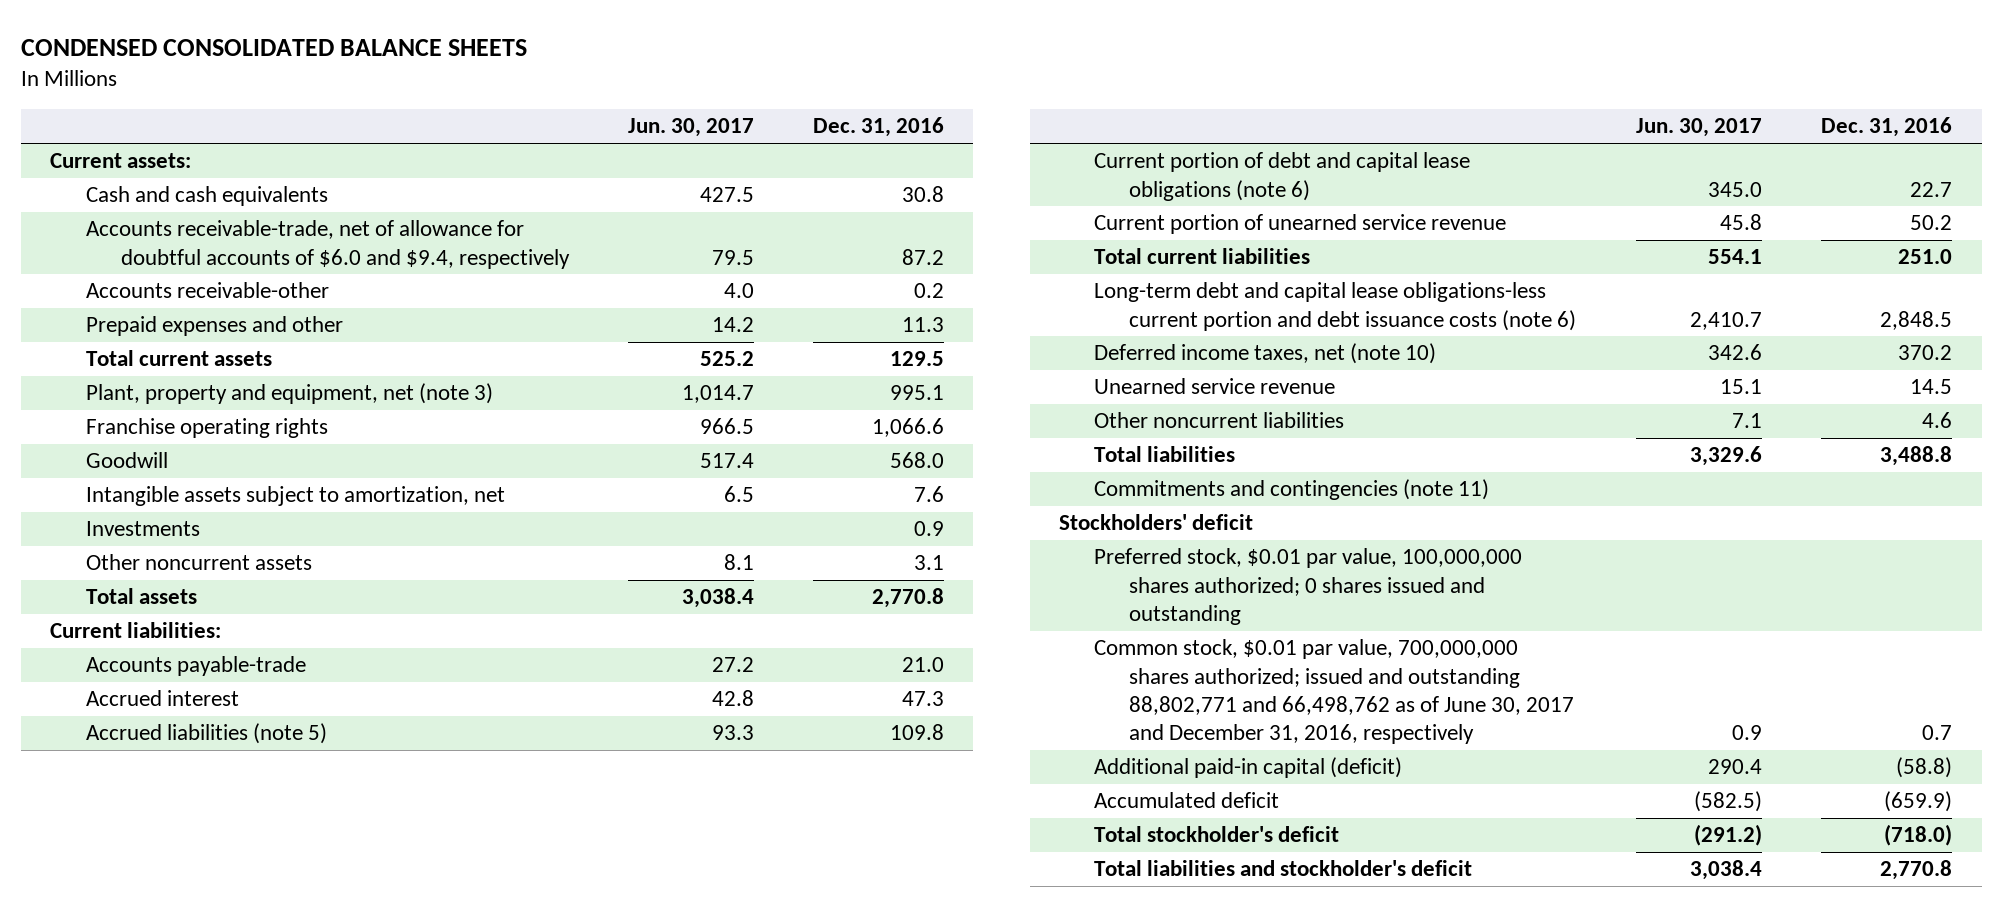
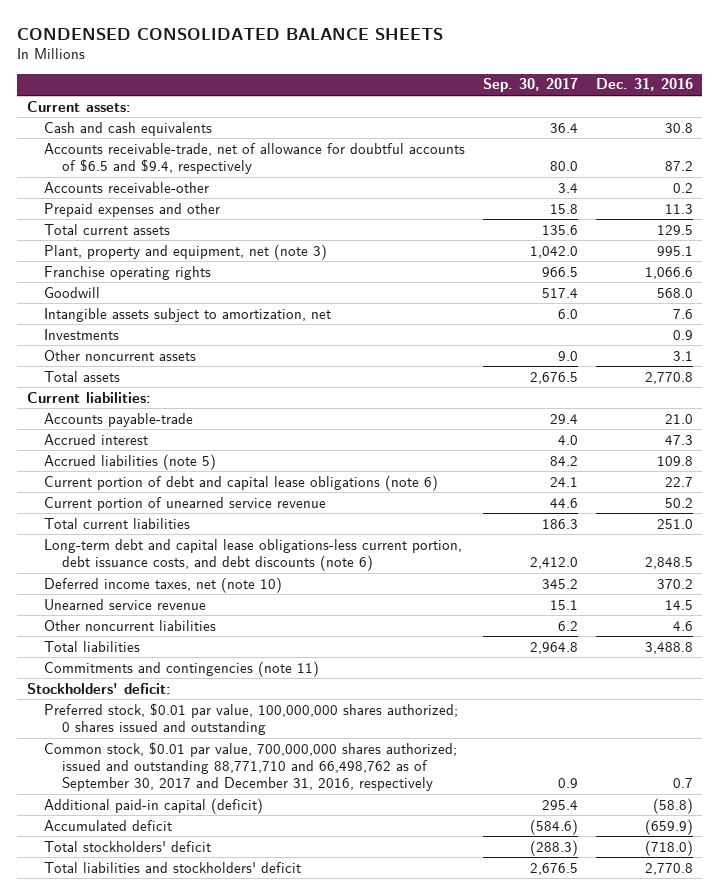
- | Jun. 30, 2017 | Dec. 31, 2016
+ | Sep. 30, 2017 | Dec. 31, 2016
- Accounts receivable-trade, net of allowance for doubtful accounts of $6.0 and $9.4, respectively | 79.5 | 87.2
+ Accounts receivable-trade, net of allowance for doubtful accounts of $6.5 and $9.4, respectively | 80.0 | 87.2
- Long-term debt and capital lease obligations-less current portion and debt issuance costs (note 6) | 2,410.7 | 2,848.5
+ Long-term debt and capital lease obligations-less current portion, debt issuance costs, and debt discounts (note 6) | 2,412.0 | 2,848.5
- Stockholders' deficit
+ Stockholders' deficit:
- Common stock, $0.01 par value, 700,000,000 shares authorized; issued and outstanding 88,802,771 and 66,498,762 as of June 30, 2017 and December 31, 2016, respectively | 0.9 | 0.7
+ Common stock, $0.01 par value, 700,000,000 shares authorized; issued and outstanding 88,771,710 and 66,498,762 as of September 30, 2017 and December 31, 2016, respectively | 0.9 | 0.7
- Total stockholder's deficit | (291.2) | (718.0)
- Total liabilities and stockholder's deficit | 3,038.4 | 2,770.8
+ Total stockholders' deficit | (288.3) | (718.0)
+ Total liabilities and stockholders' deficit | 2,676.5 | 2,770.8

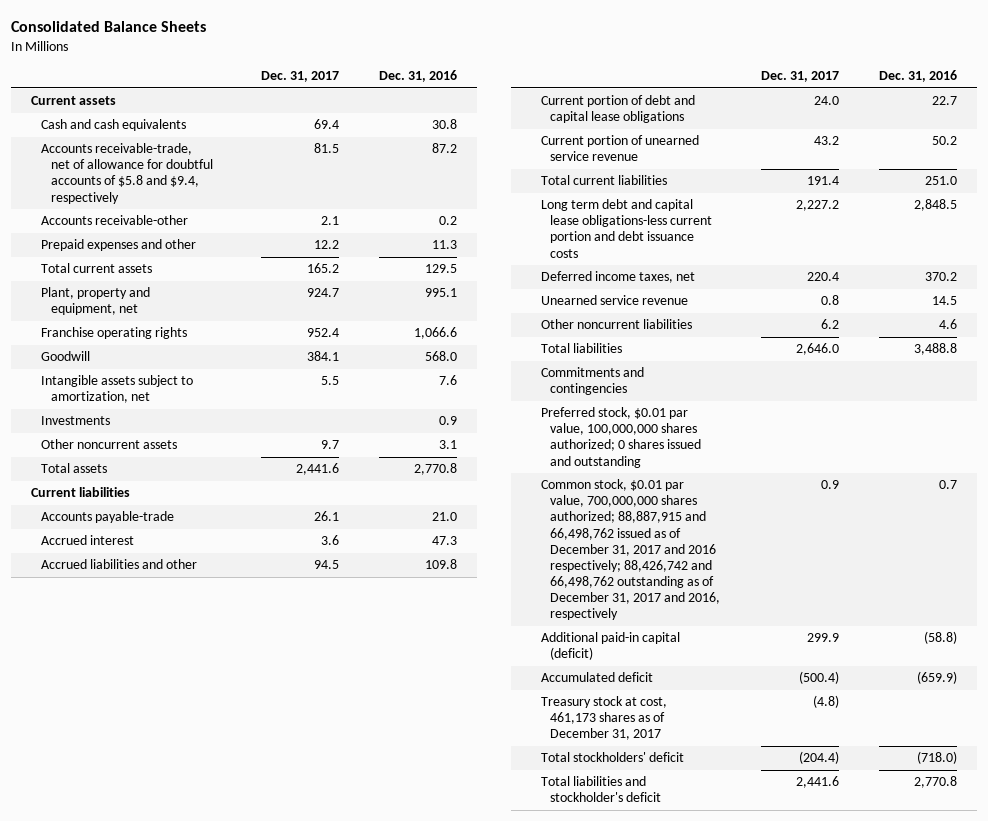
- CONDENSED CONSOLIDATED BALANCE SHEETS
+ Consolidated Balance Sheets
- | Sep. 30, 2017 | Dec. 31, 2016
+ | Dec. 31, 2017 | Dec. 31, 2016
- Current assets:
+ Current assets
- Accounts receivable-trade, net of allowance for doubtful accounts of $6.5 and $9.4, respectively | 80.0 | 87.2
+ Accounts receivable-trade, net of allowance for doubtful accounts of $5.8 and $9.4, respectively | 81.5 | 87.2
- Plant, property and equipment, net (note 3) | 1,042.0 | 995.1
+ Plant, property and equipment, net | 924.7 | 995.1
- Current liabilities:
+ Current liabilities
- Accrued liabilities (note 5) | 84.2 | 109.8
- Current portion of debt and capital lease obligations (note 6) | 24.1 | 22.7
+ Accrued liabilities and other | 94.5 | 109.8
+ Current portion of debt and capital lease obligations | 24.0 | 22.7
- Long-term debt and capital lease obligations-less current portion, debt issuance costs, and debt discounts (note 6) | 2,412.0 | 2,848.5
- Deferred income taxes, net (note 10) | 345.2 | 370.2
+ Long term debt and capital lease obligations-less current portion and debt issuance costs | 2,227.2 | 2,848.5
+ Deferred income taxes, net | 220.4 | 370.2
- Commitments and contingencies (note 11)
- Stockholders' deficit:
+ Commitments and contingencies
- Common stock, $0.01 par value, 700,000,000 shares authorized; issued and outstanding 88,771,710 and 66,498,762 as of September 30, 2017 and December 31, 2016, respectively | 0.9 | 0.7
+ Common stock, $0.01 par value, 700,000,000 shares authorized; 88,887,915 and 66,498,762 issued as of December 31, 2017 and 2016 respectively; 88,426,742 and 66,498,762 outstanding as of December 31, 2017 and 2016, respectively | 0.9 | 0.7
+ Treasury stock at cost, 461,173 shares as of December 31, 2017 | (4.8) |
- Total liabilities and stockholders' deficit | 2,676.5 | 2,770.8
+ Total liabilities and stockholder's deficit | 2,441.6 | 2,770.8

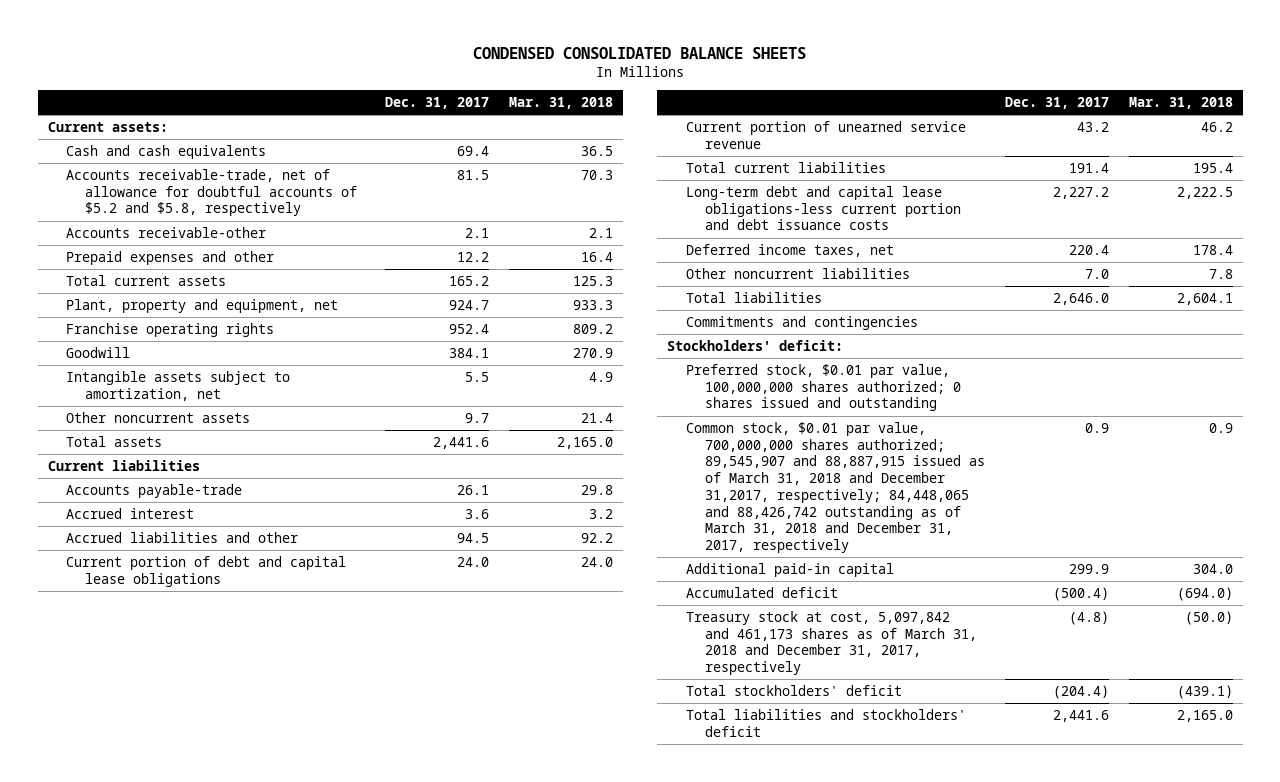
- Consolidated Balance Sheets
+ CONDENSED CONSOLIDATED BALANCE SHEETS
- | Dec. 31, 2017 | Dec. 31, 2016
+ | Dec. 31, 2017 | Mar. 31, 2018
- Current assets
+ Current assets:
- Accounts receivable-trade, net of allowance for doubtful accounts of $5.8 and $9.4, respectively | 81.5 | 87.2
+ Accounts receivable-trade, net of allowance for doubtful accounts of $5.2 and $5.8, respectively | 81.5 | 70.3
- Investments | | 0.9
- Long term debt and capital lease obligations-less current portion and debt issuance costs | 2,227.2 | 2,848.5
+ Long-term debt and capital lease obligations-less current portion and debt issuance costs | 2,227.2 | 2,222.5
- Unearned service revenue | 0.8 | 14.5
- Other noncurrent liabilities | 6.2 | 4.6
+ Other noncurrent liabilities | 7.0 | 7.8
+ Stockholders' deficit:
- Common stock, $0.01 par value, 700,000,000 shares authorized; 88,887,915 and 66,498,762 issued as of December 31, 2017 and 2016 respectively; 88,426,742 and 66,498,762 outstanding as of December 31, 2017 and 2016, respectively | 0.9 | 0.7
- Additional paid-in capital (deficit) | 299.9 | (58.8)
+ Common stock, $0.01 par value, 700,000,000 shares authorized; 89,545,907 and 88,887,915 issued as of March 31, 2018 and December 31,2017, respectively; 84,448,065 and 88,426,742 outstanding as of March 31, 2018 and December 31, 2017, respectively | 0.9 | 0.9
+ Additional paid-in capital | 299.9 | 304.0
- Treasury stock at cost, 461,173 shares as of December 31, 2017 | (4.8) |
+ Treasury stock at cost, 5,097,842 and 461,173 shares as of March 31, 2018 and December 31, 2017, respectively | (4.8) | (50.0)
- Total liabilities and stockholder's deficit | 2,441.6 | 2,770.8
+ Total liabilities and stockholders' deficit | 2,441.6 | 2,165.0

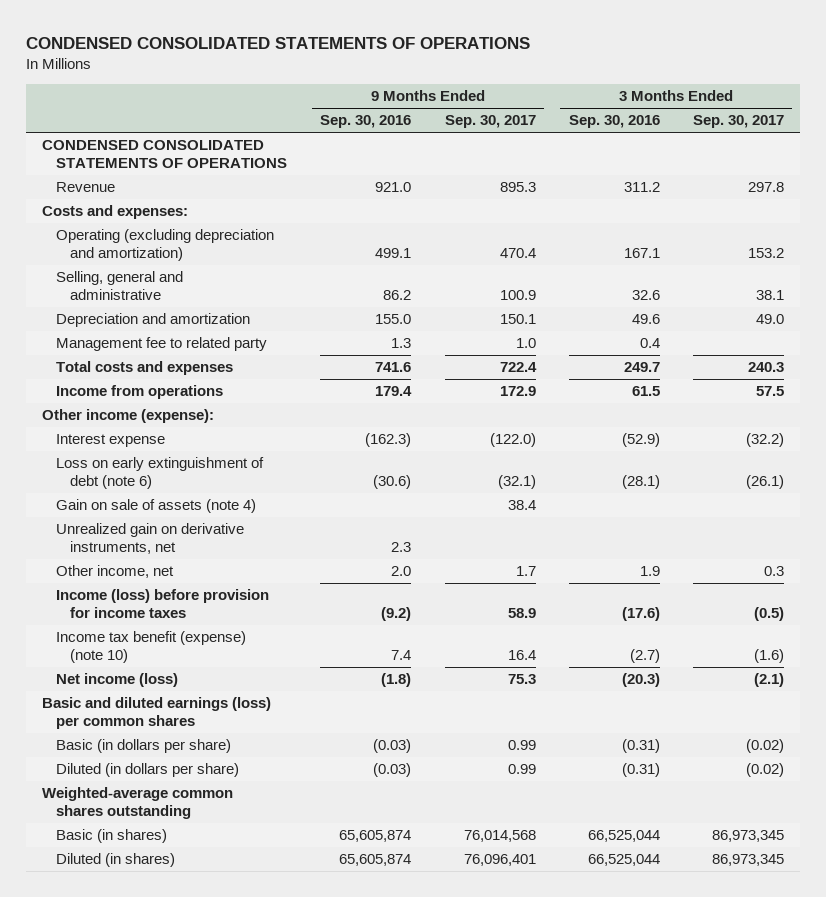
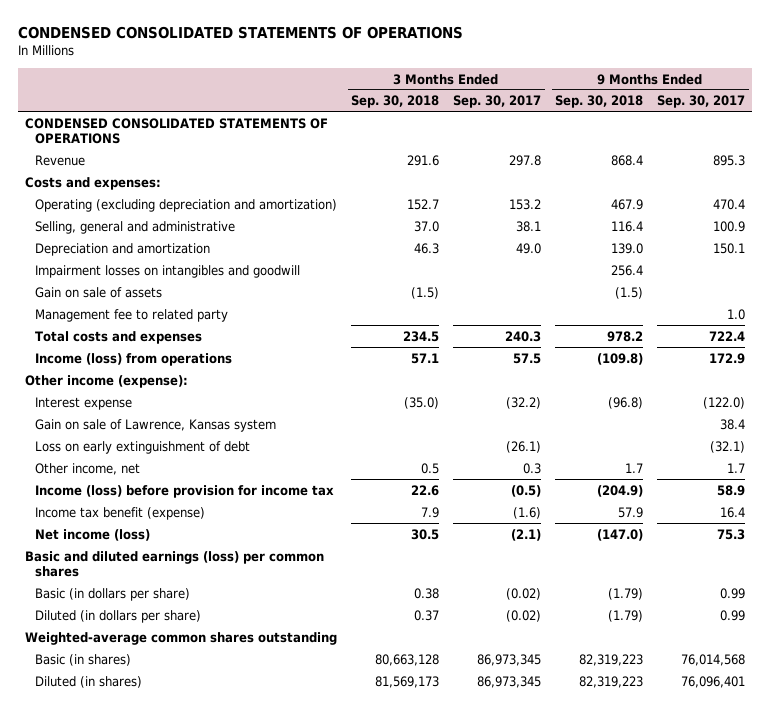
- | 9 Months Ended Sep. 30, 2016 | 9 Months Ended Sep. 30, 2017 | 3 Months Ended Sep. 30, 2016 | 3 Months Ended Sep. 30, 2017
+ | 3 Months Ended Sep. 30, 2018 | 3 Months Ended Sep. 30, 2017 | 9 Months Ended Sep. 30, 2018 | 9 Months Ended Sep. 30, 2017
+ Impairment losses on intangibles and goodwill | | | 256.4 |
+ Gain on sale of assets | (1.5) | | (1.5) |
- Income from operations | 179.4 | 172.9 | 61.5 | 57.5
+ Income (loss) from operations | 57.1 | 57.5 | (109.8) | 172.9
- Loss on early extinguishment of debt (note 6) | (30.6) | (32.1) | (28.1) | (26.1)
- Gain on sale of assets (note 4) | | 38.4 | |
- Unrealized gain on derivative instruments, net | 2.3 | | |
+ Gain on sale of Lawrence, Kansas system | | | | 38.4
+ Loss on early extinguishment of debt | | (26.1) | | (32.1)
- Income (loss) before provision for income taxes | (9.2) | 58.9 | (17.6) | (0.5)
- Income tax benefit (expense) (note 10) | 7.4 | 16.4 | (2.7) | (1.6)
+ Income (loss) before provision for income tax | 22.6 | (0.5) | (204.9) | 58.9
+ Income tax benefit (expense) | 7.9 | (1.6) | 57.9 | 16.4

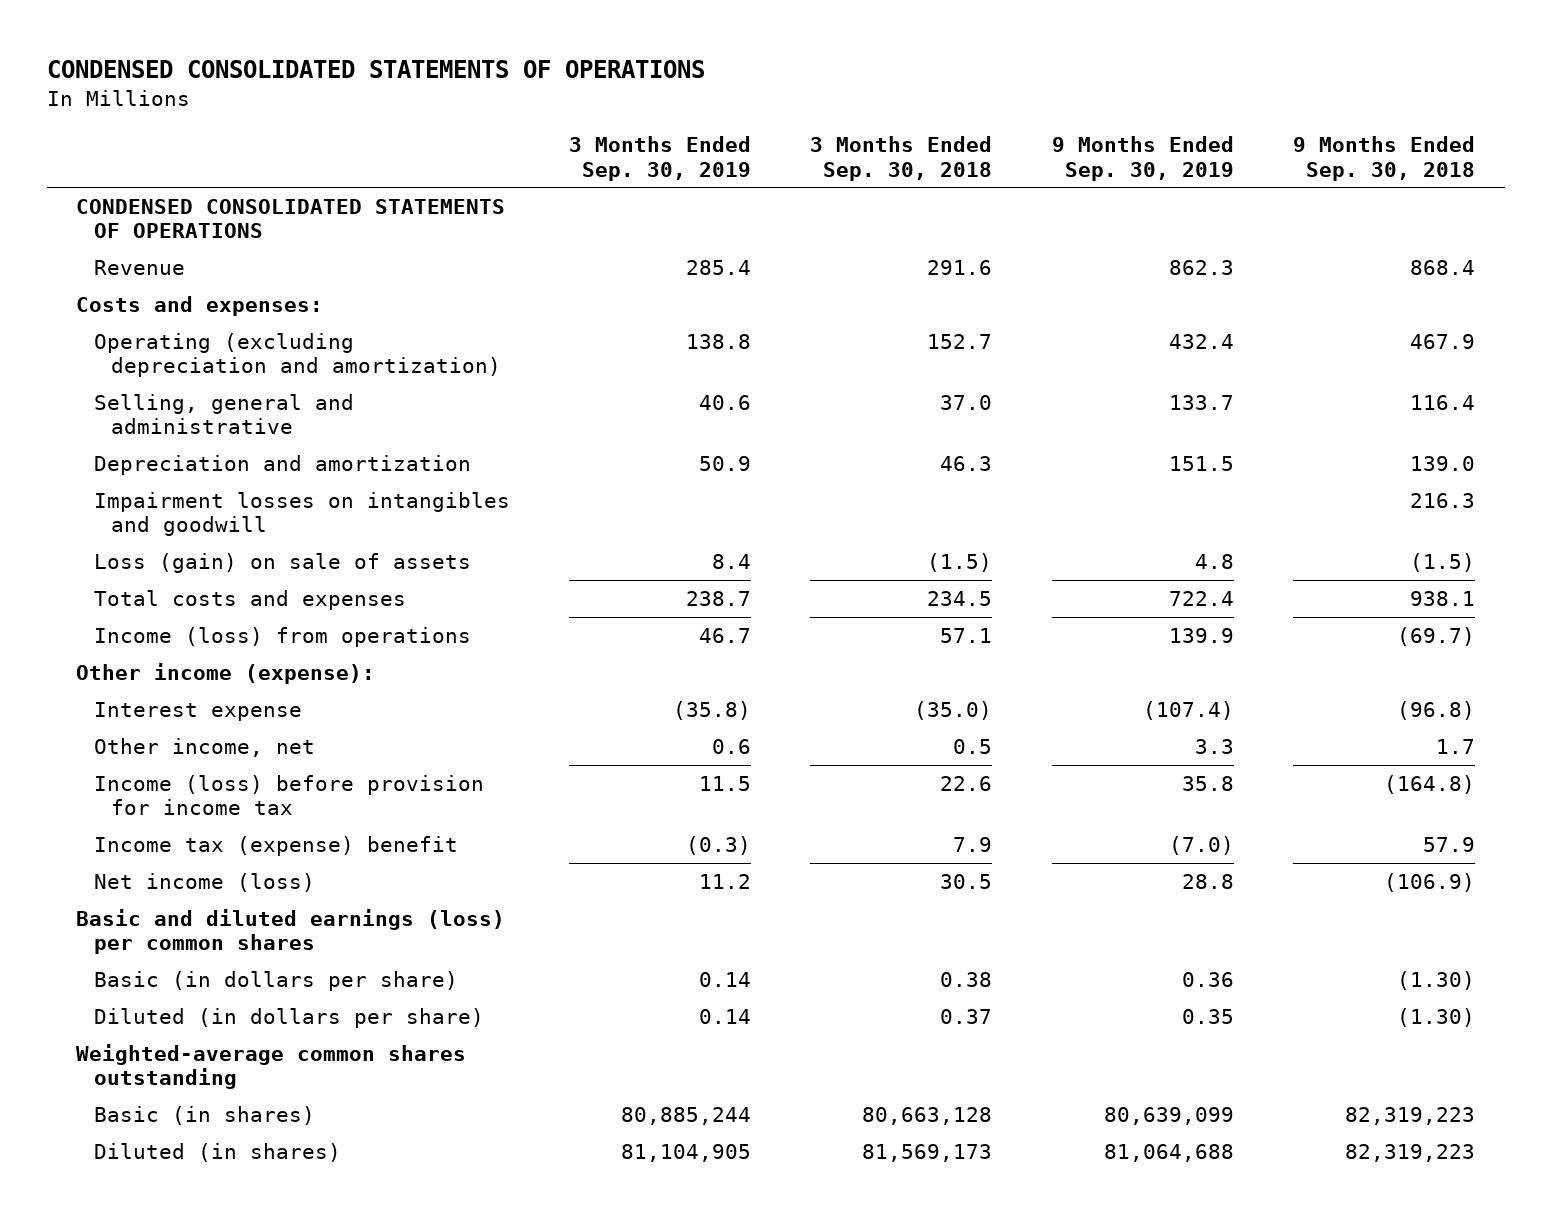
- | 3 Months Ended Sep. 30, 2018 | 3 Months Ended Sep. 30, 2017 | 9 Months Ended Sep. 30, 2018 | 9 Months Ended Sep. 30, 2017
+ | 3 Months Ended Sep. 30, 2019 | 3 Months Ended Sep. 30, 2018 | 9 Months Ended Sep. 30, 2019 | 9 Months Ended Sep. 30, 2018
- Impairment losses on intangibles and goodwill | | | 256.4 |
- Gain on sale of assets | (1.5) | | (1.5) |
- Management fee to related party | | | | 1.0
- Total costs and expenses | 234.5 | 240.3 | 978.2 | 722.4
- Income (loss) from operations | 57.1 | 57.5 | (109.8) | 172.9
+ Impairment losses on intangibles and goodwill | | | | 216.3
+ Loss (gain) on sale of assets | 8.4 | (1.5) | 4.8 | (1.5)
+ Total costs and expenses | 238.7 | 234.5 | 722.4 | 938.1
+ Income (loss) from operations | 46.7 | 57.1 | 139.9 | (69.7)
- Gain on sale of Lawrence, Kansas system | | | | 38.4
- Loss on early extinguishment of debt | | (26.1) | | (32.1)
- Income (loss) before provision for income tax | 22.6 | (0.5) | (204.9) | 58.9
- Income tax benefit (expense) | 7.9 | (1.6) | 57.9 | 16.4
- Net income (loss) | 30.5 | (2.1) | (147.0) | 75.3
+ Income (loss) before provision for income tax | 11.5 | 22.6 | 35.8 | (164.8)
+ Income tax (expense) benefit | (0.3) | 7.9 | (7.0) | 57.9
+ Net income (loss) | 11.2 | 30.5 | 28.8 | (106.9)
- Basic (in dollars per share) | 0.38 | (0.02) | (1.79) | 0.99
- Diluted (in dollars per share) | 0.37 | (0.02) | (1.79) | 0.99
+ Basic (in dollars per share) | 0.14 | 0.38 | 0.36 | (1.30)
+ Diluted (in dollars per share) | 0.14 | 0.37 | 0.35 | (1.30)

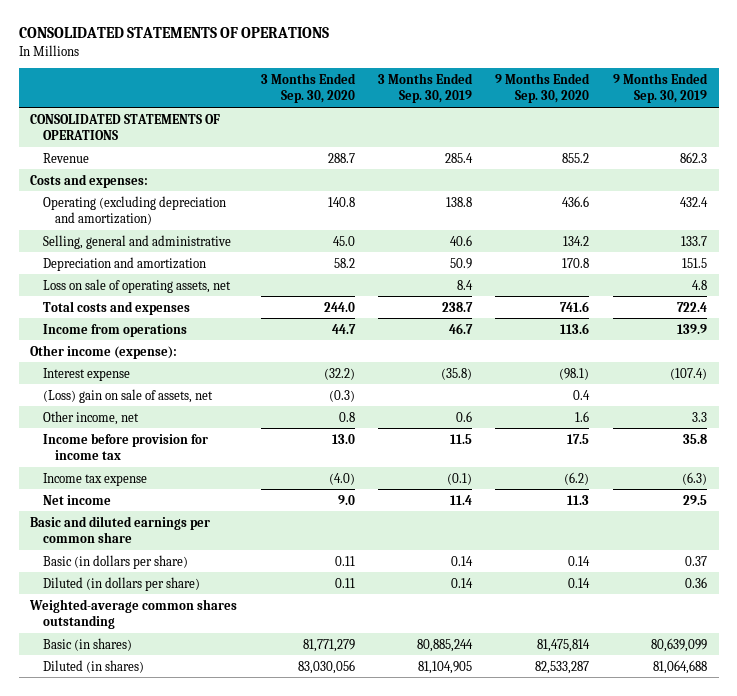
- CONDENSED CONSOLIDATED STATEMENTS OF OPERATIONS
+ CONSOLIDATED STATEMENTS OF OPERATIONS
- | 3 Months Ended Sep. 30, 2019 | 3 Months Ended Sep. 30, 2018 | 9 Months Ended Sep. 30, 2019 | 9 Months Ended Sep. 30, 2018
+ | 3 Months Ended Sep. 30, 2020 | 3 Months Ended Sep. 30, 2019 | 9 Months Ended Sep. 30, 2020 | 9 Months Ended Sep. 30, 2019
- CONDENSED CONSOLIDATED STATEMENTS OF OPERATIONS
+ CONSOLIDATED STATEMENTS OF OPERATIONS
- Impairment losses on intangibles and goodwill | | | | 216.3
- Loss (gain) on sale of assets | 8.4 | (1.5) | 4.8 | (1.5)
+ Loss on sale of operating assets, net | | 8.4 | | 4.8
- Income (loss) from operations | 46.7 | 57.1 | 139.9 | (69.7)
+ Income from operations | 44.7 | 46.7 | 113.6 | 139.9
+ (Loss) gain on sale of assets, net | (0.3) | | 0.4 |
- Income (loss) before provision for income tax | 11.5 | 22.6 | 35.8 | (164.8)
- Income tax (expense) benefit | (0.3) | 7.9 | (7.0) | 57.9
- Net income (loss) | 11.2 | 30.5 | 28.8 | (106.9)
- Basic and diluted earnings (loss) per common shares
- Basic (in dollars per share) | 0.14 | 0.38 | 0.36 | (1.30)
- Diluted (in dollars per share) | 0.14 | 0.37 | 0.35 | (1.30)
+ Income before provision for income tax | 13.0 | 11.5 | 17.5 | 35.8
+ Income tax expense | (4.0) | (0.1) | (6.2) | (6.3)
+ Net income | 9.0 | 11.4 | 11.3 | 29.5
+ Basic and diluted earnings per common share
+ Basic (in dollars per share) | 0.11 | 0.14 | 0.14 | 0.37
+ Diluted (in dollars per share) | 0.11 | 0.14 | 0.14 | 0.36

